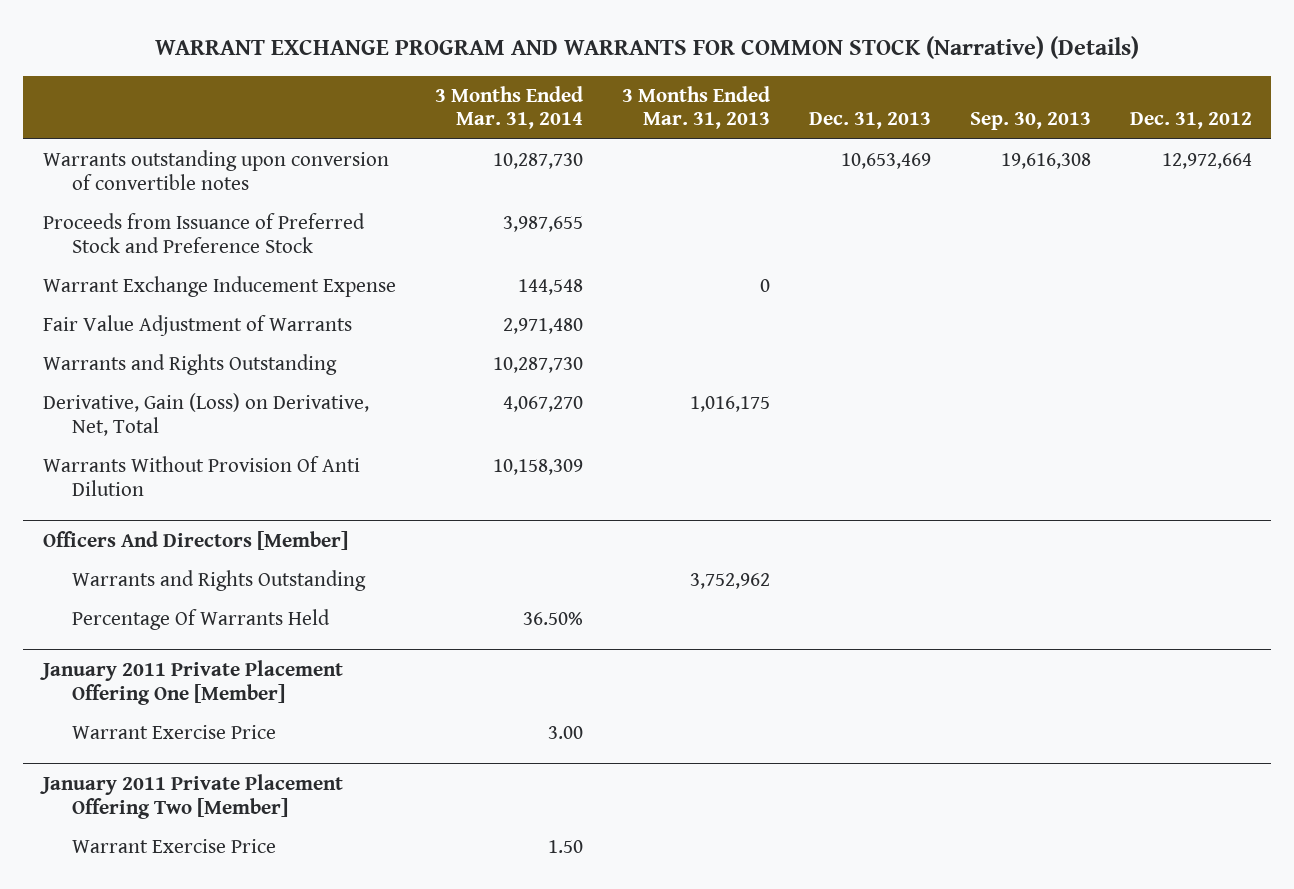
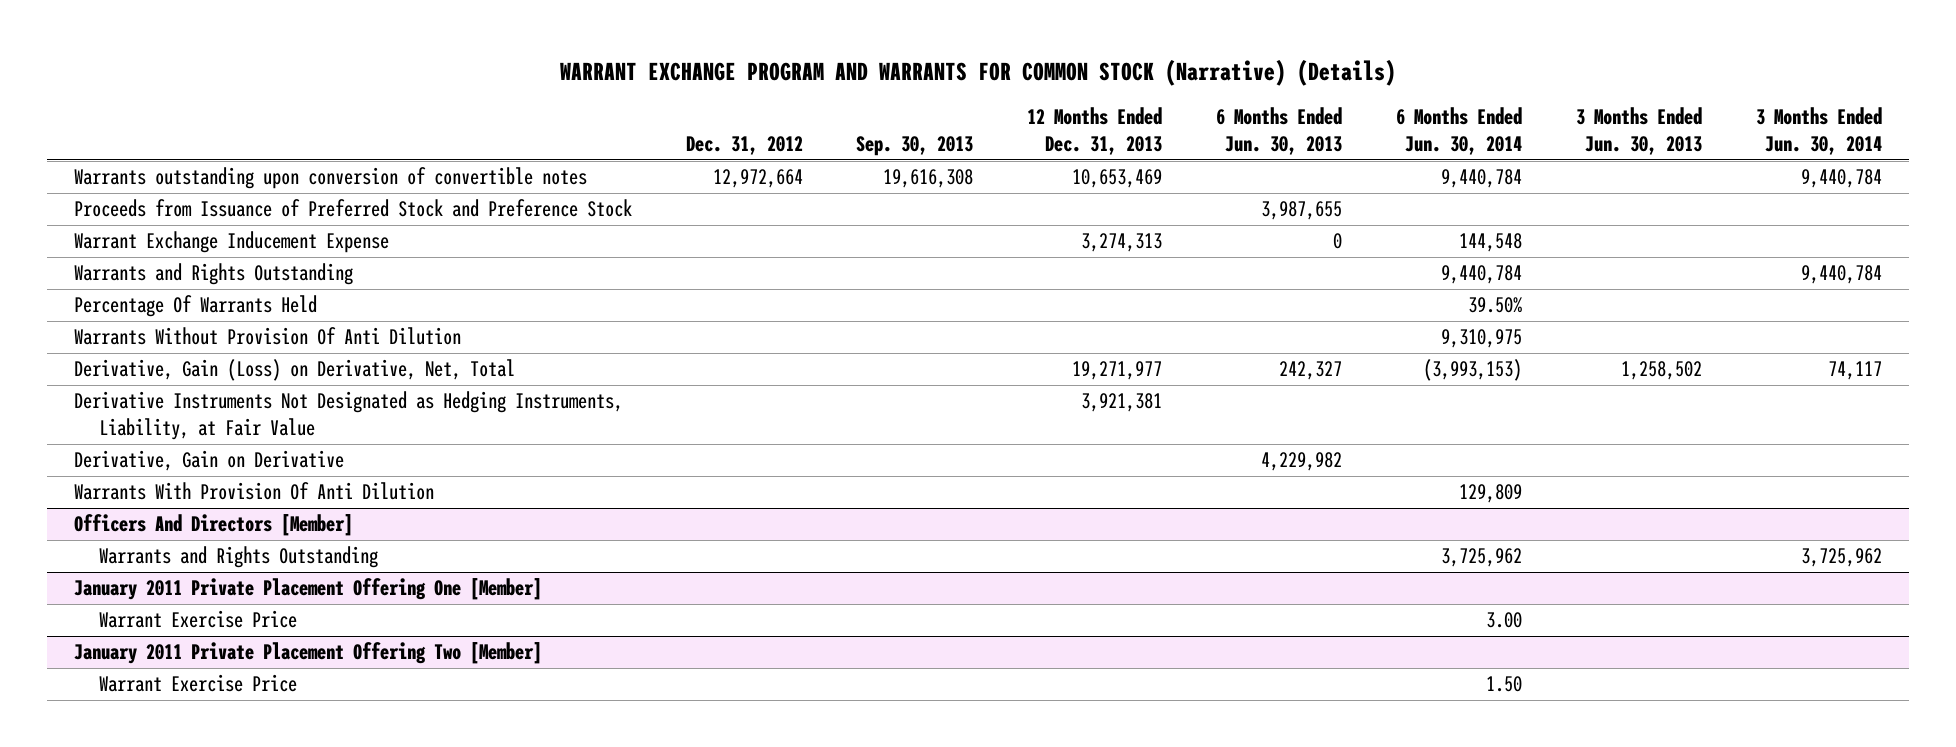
- | 3 Months Ended Mar. 31, 2014 | 3 Months Ended Mar. 31, 2013 | Dec. 31, 2013 | Sep. 30, 2013 | Dec. 31, 2012
+ | Dec. 31, 2012 | Sep. 30, 2013 | 12 Months Ended Dec. 31, 2013 | 6 Months Ended Jun. 30, 2013 | 6 Months Ended Jun. 30, 2014 | 3 Months Ended Jun. 30, 2013 | 3 Months Ended Jun. 30, 2014
- Fair Value Adjustment of Warrants | 2,971,480 | | | |
+ Percentage Of Warrants Held | | | | | 39.50% | |
moved down: Derivative, Gain (Loss) on Derivative, Net, Total | | | 19,271,977 | 242,327 | (3,993,153) | 1,258,502 | 74,117
+ Derivative Instruments Not Designated as Hedging Instruments, Liability, at Fair Value | | | 3,921,381 | | | |
+ Derivative, Gain on Derivative | | | | 4,229,982 | | |
+ Warrants With Provision Of Anti Dilution | | | | | 129,809 | |
@ Officers And Directors [Member]
- Percentage Of Warrants Held | 36.50% | | | |

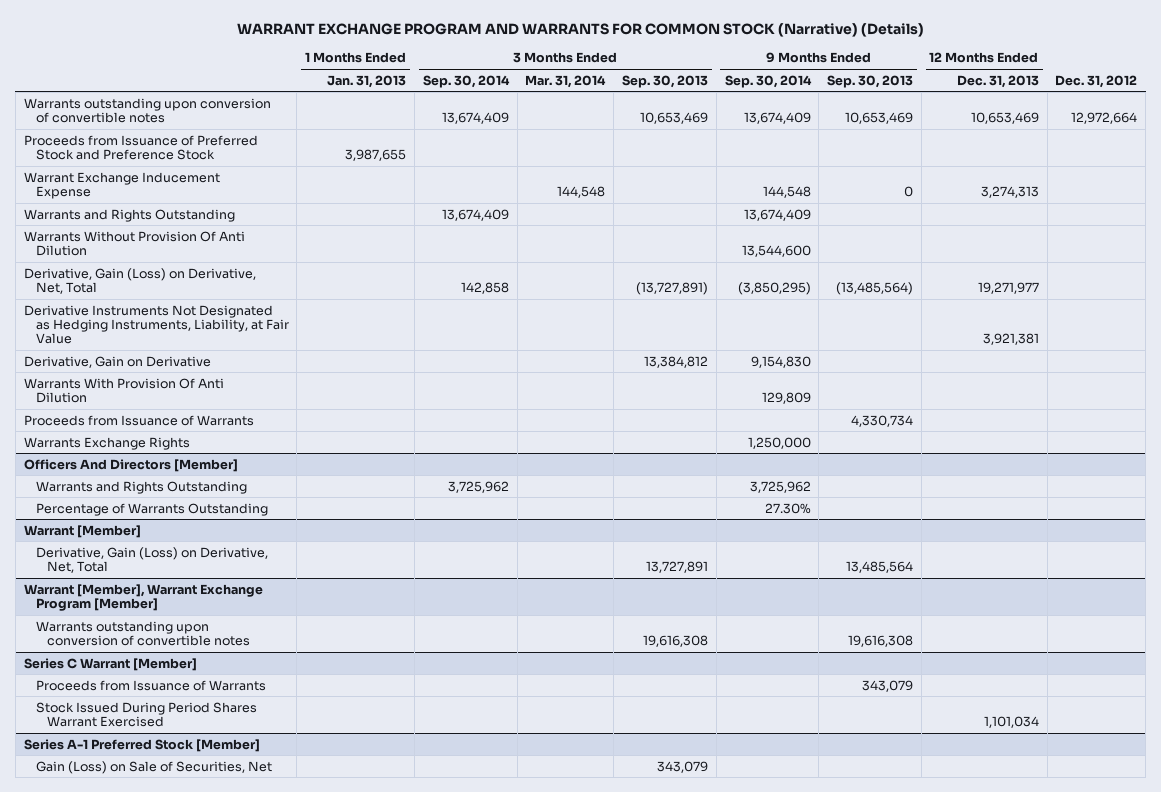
- | Dec. 31, 2012 | Sep. 30, 2013 | 12 Months Ended Dec. 31, 2013 | 6 Months Ended Jun. 30, 2013 | 6 Months Ended Jun. 30, 2014 | 3 Months Ended Jun. 30, 2013 | 3 Months Ended Jun. 30, 2014
+ | 1 Months Ended Jan. 31, 2013 | 3 Months Ended Sep. 30, 2014 | 3 Months Ended Mar. 31, 2014 | 3 Months Ended Sep. 30, 2013 | 9 Months Ended Sep. 30, 2014 | 9 Months Ended Sep. 30, 2013 | 12 Months Ended Dec. 31, 2013 | Dec. 31, 2012
- Percentage Of Warrants Held | | | | | 39.50% | |
+ Proceeds from Issuance of Warrants | | | | | | 4,330,734 | |
+ Warrants Exchange Rights | | | | | 1,250,000 | | |
- January 2011 Private Placement Offering One [Member]
- Warrant Exercise Price | | | | | 3.00 | |
- January 2011 Private Placement Offering Two [Member]
- Warrant Exercise Price | | | | | 1.50 | |
@ Officers And Directors [Member]
+ Percentage of Warrants Outstanding | | | | | 27.30% | | |
+ Warrant [Member]
+ Derivative, Gain (Loss) on Derivative, Net, Total | | | | 13,727,891 | | 13,485,564 | |
+ Warrant [Member], Warrant Exchange Program [Member]
+ Warrants outstanding upon conversion of convertible notes | | | | 19,616,308 | | 19,616,308 | |
+ Series C Warrant [Member]
+ Proceeds from Issuance of Warrants | | | | | | 343,079 | |
+ Stock Issued During Period Shares Warrant Exercised | | | | | | | 1,101,034 |
+ Series A-1 Preferred Stock [Member]
+ Gain (Loss) on Sale of Securities, Net | | | | 343,079 | | | |

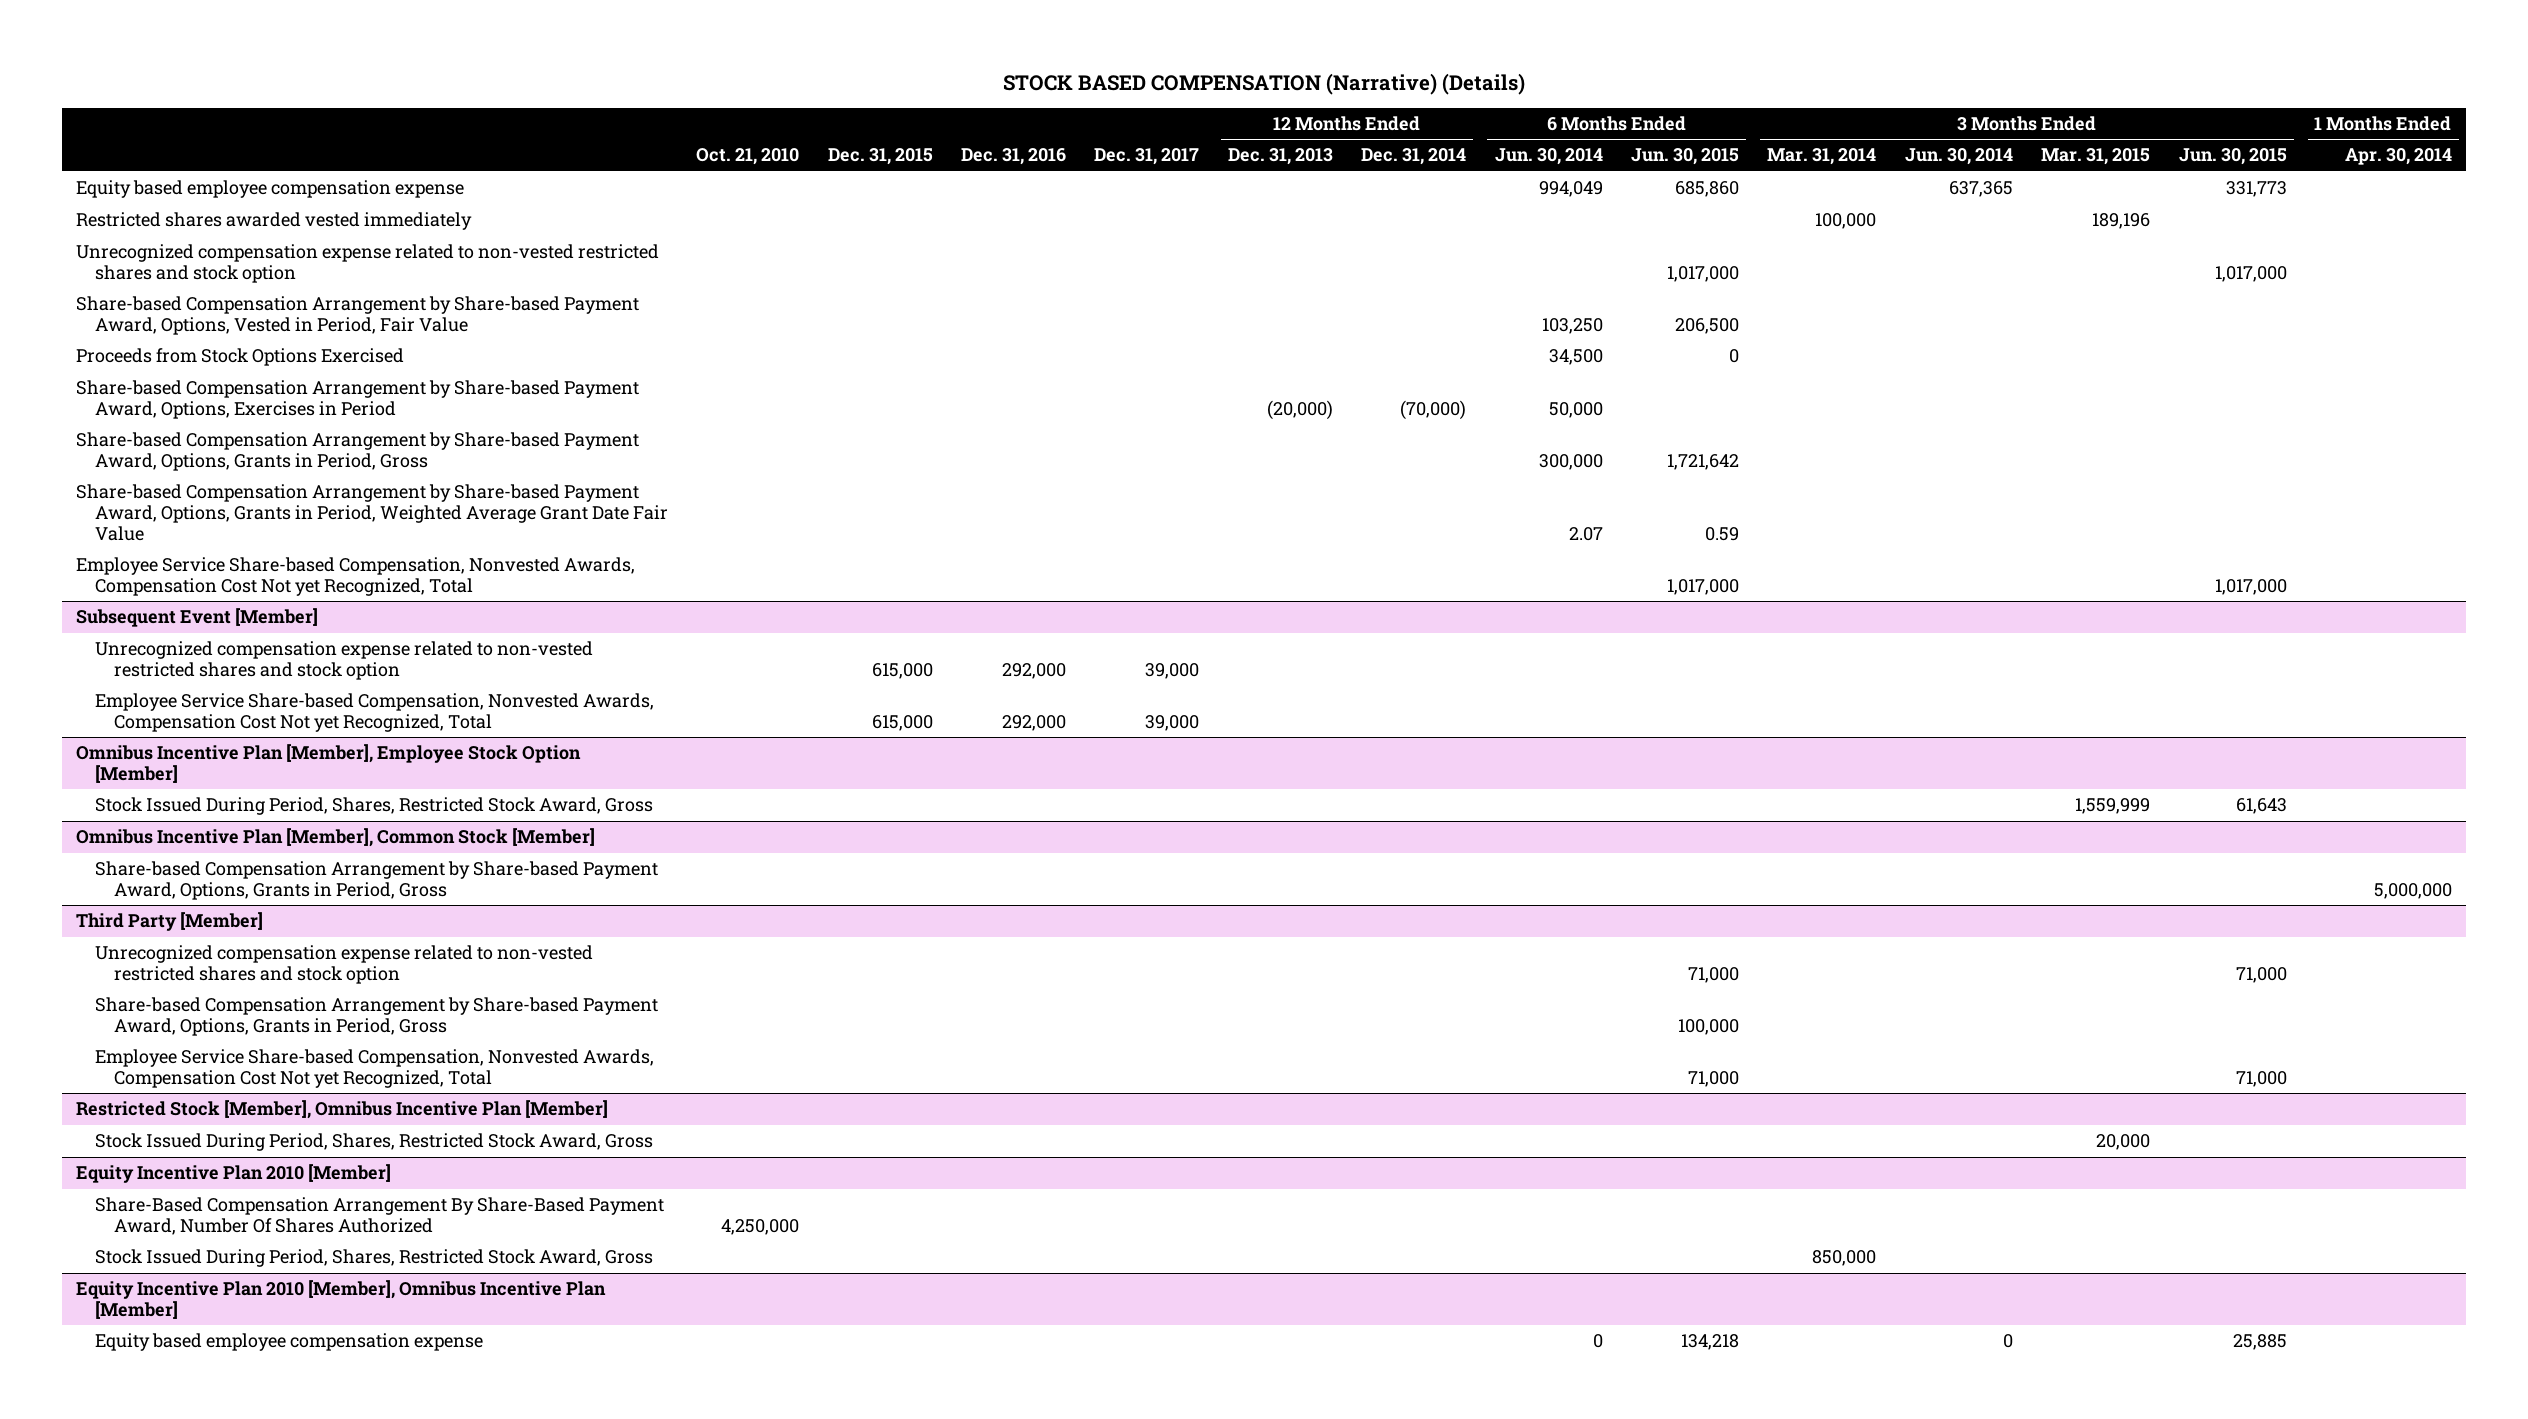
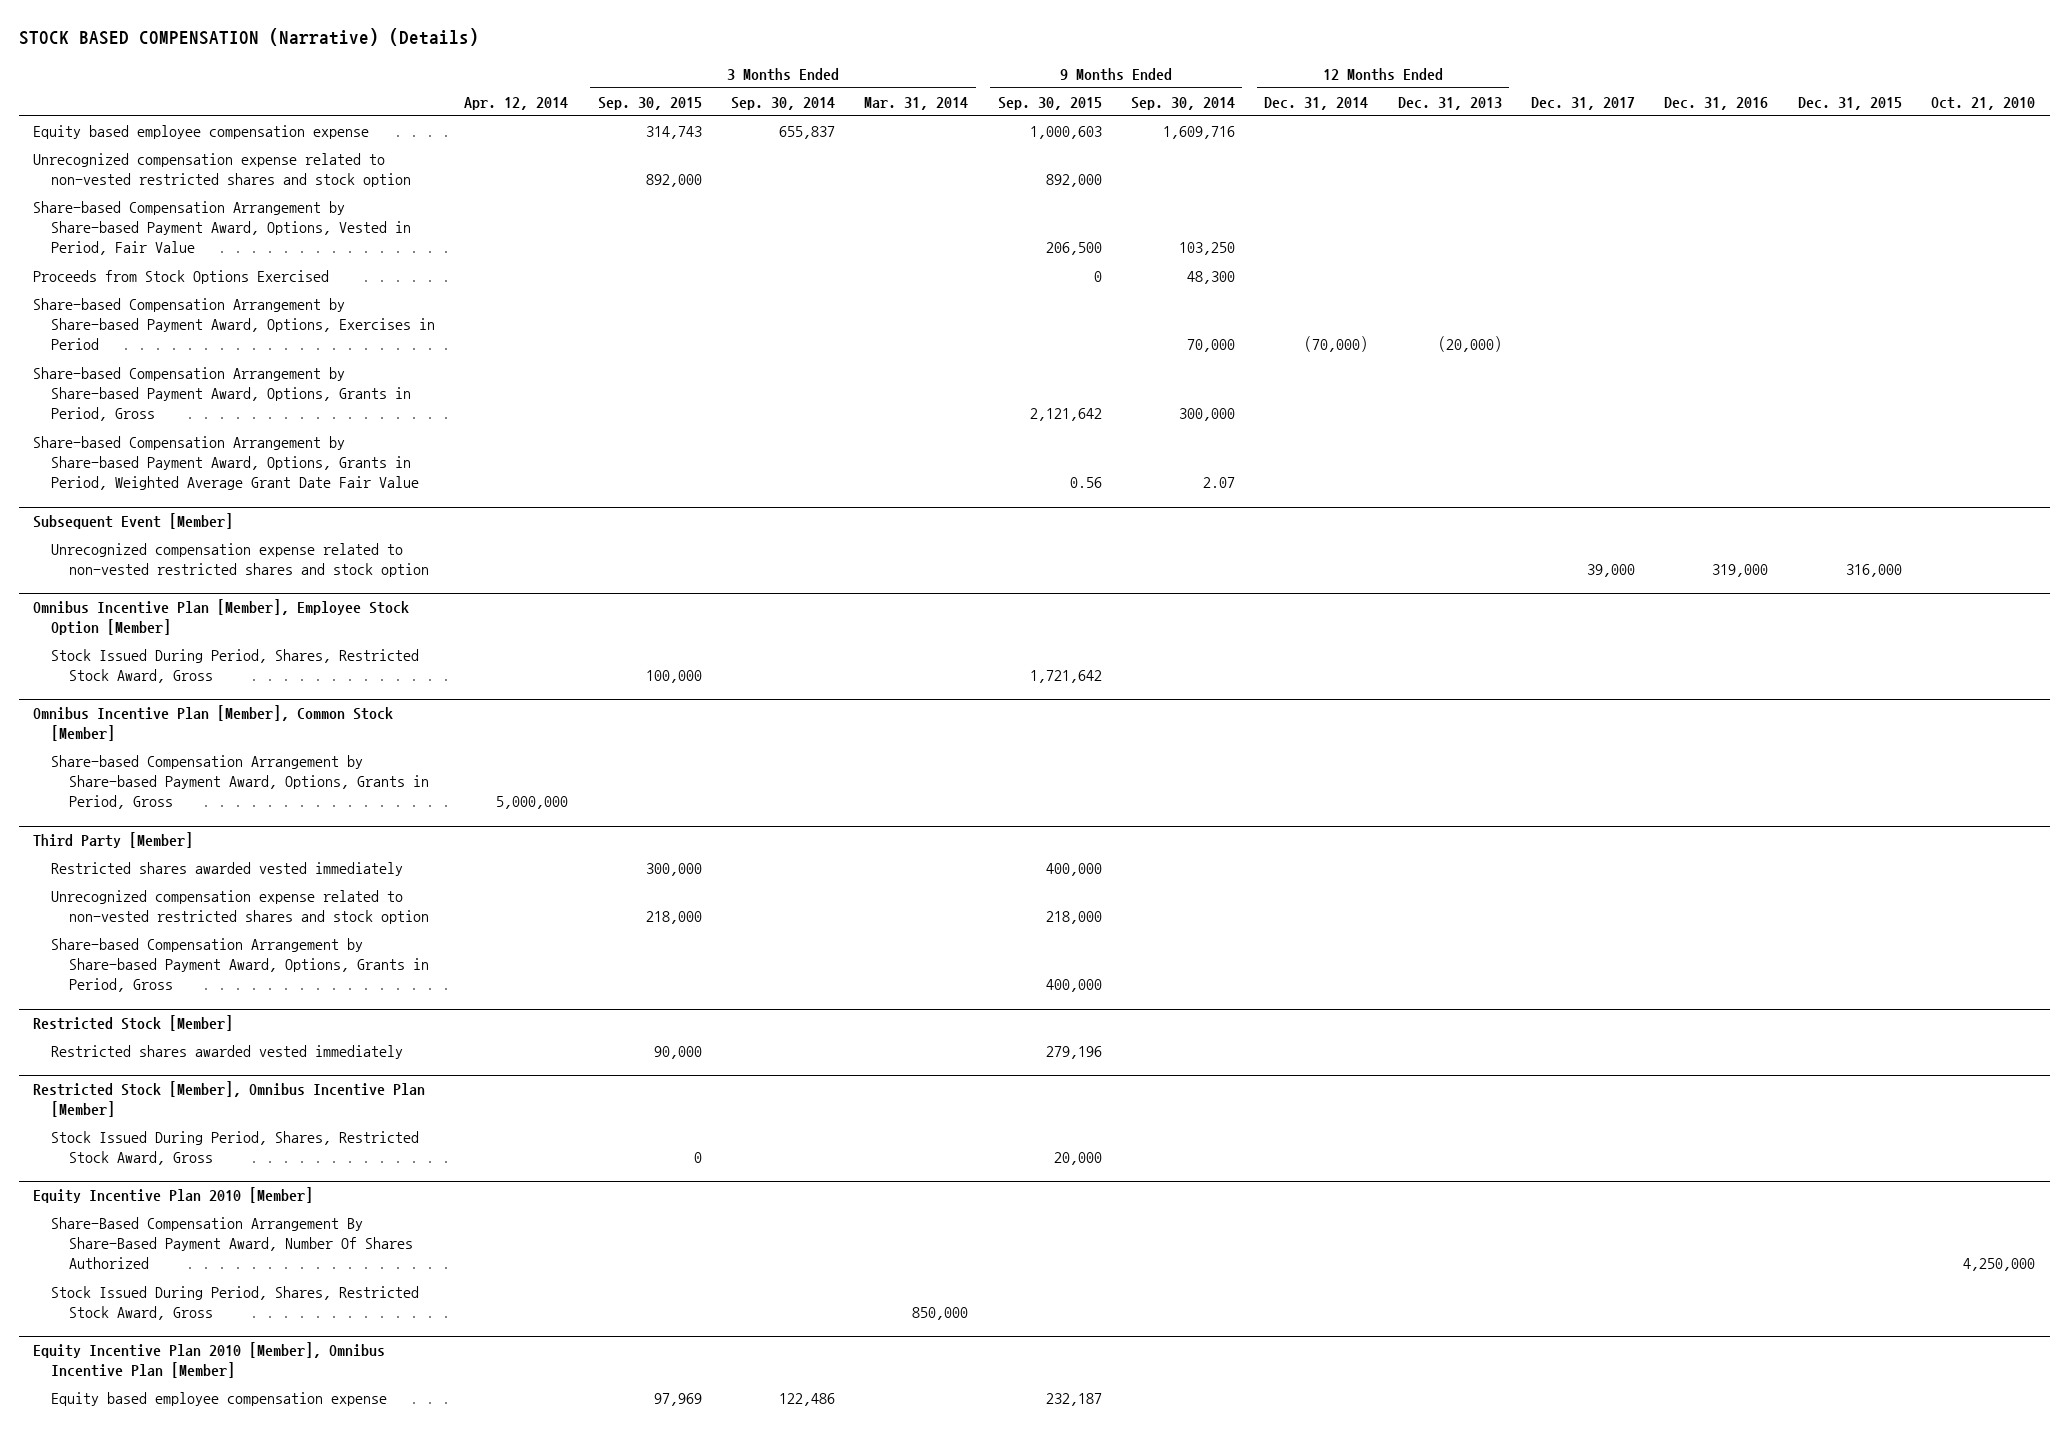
- | Oct. 21, 2010 | Dec. 31, 2015 | Dec. 31, 2016 | Dec. 31, 2017 | 12 Months Ended Dec. 31, 2013 | 12 Months Ended Dec. 31, 2014 | 6 Months Ended Jun. 30, 2014 | 6 Months Ended Jun. 30, 2015 | 3 Months Ended Mar. 31, 2014 | 3 Months Ended Jun. 30, 2014 | 3 Months Ended Mar. 31, 2015 | 3 Months Ended Jun. 30, 2015 | 1 Months Ended Apr. 30, 2014
+ | Apr. 12, 2014 | 3 Months Ended Sep. 30, 2015 | 3 Months Ended Sep. 30, 2014 | 3 Months Ended Mar. 31, 2014 | 9 Months Ended Sep. 30, 2015 | 9 Months Ended Sep. 30, 2014 | 12 Months Ended Dec. 31, 2014 | 12 Months Ended Dec. 31, 2013 | Dec. 31, 2017 | Dec. 31, 2016 | Dec. 31, 2015 | Oct. 21, 2010
- Restricted shares awarded vested immediately | | | | | | | | | 100,000 | | 189,196 | |
- Employee Service Share-based Compensation, Nonvested Awards, Compensation Cost Not yet Recognized, Total | | | | | | | | 1,017,000 | | | | 1,017,000 |
@ Subsequent Event [Member]
- Unrecognized compensation expense related to non-vested restricted shares and stock option | | 615,000 | 292,000 | 39,000 | | | | | | | | |
- Employee Service Share-based Compensation, Nonvested Awards, Compensation Cost Not yet Recognized, Total | | 615,000 | 292,000 | 39,000 | | | | | | | | |
+ Unrecognized compensation expense related to non-vested restricted shares and stock option | | | | | | | | | 39,000 | 319,000 | 316,000 |
@ Third Party [Member]
+ Restricted shares awarded vested immediately | | 300,000 | | | 400,000 | | | | | | |
- Employee Service Share-based Compensation, Nonvested Awards, Compensation Cost Not yet Recognized, Total | | | | | | | | 71,000 | | | | 71,000 |
+ Restricted Stock [Member]
+ Restricted shares awarded vested immediately | | 90,000 | | | 279,196 | | | | | | |

